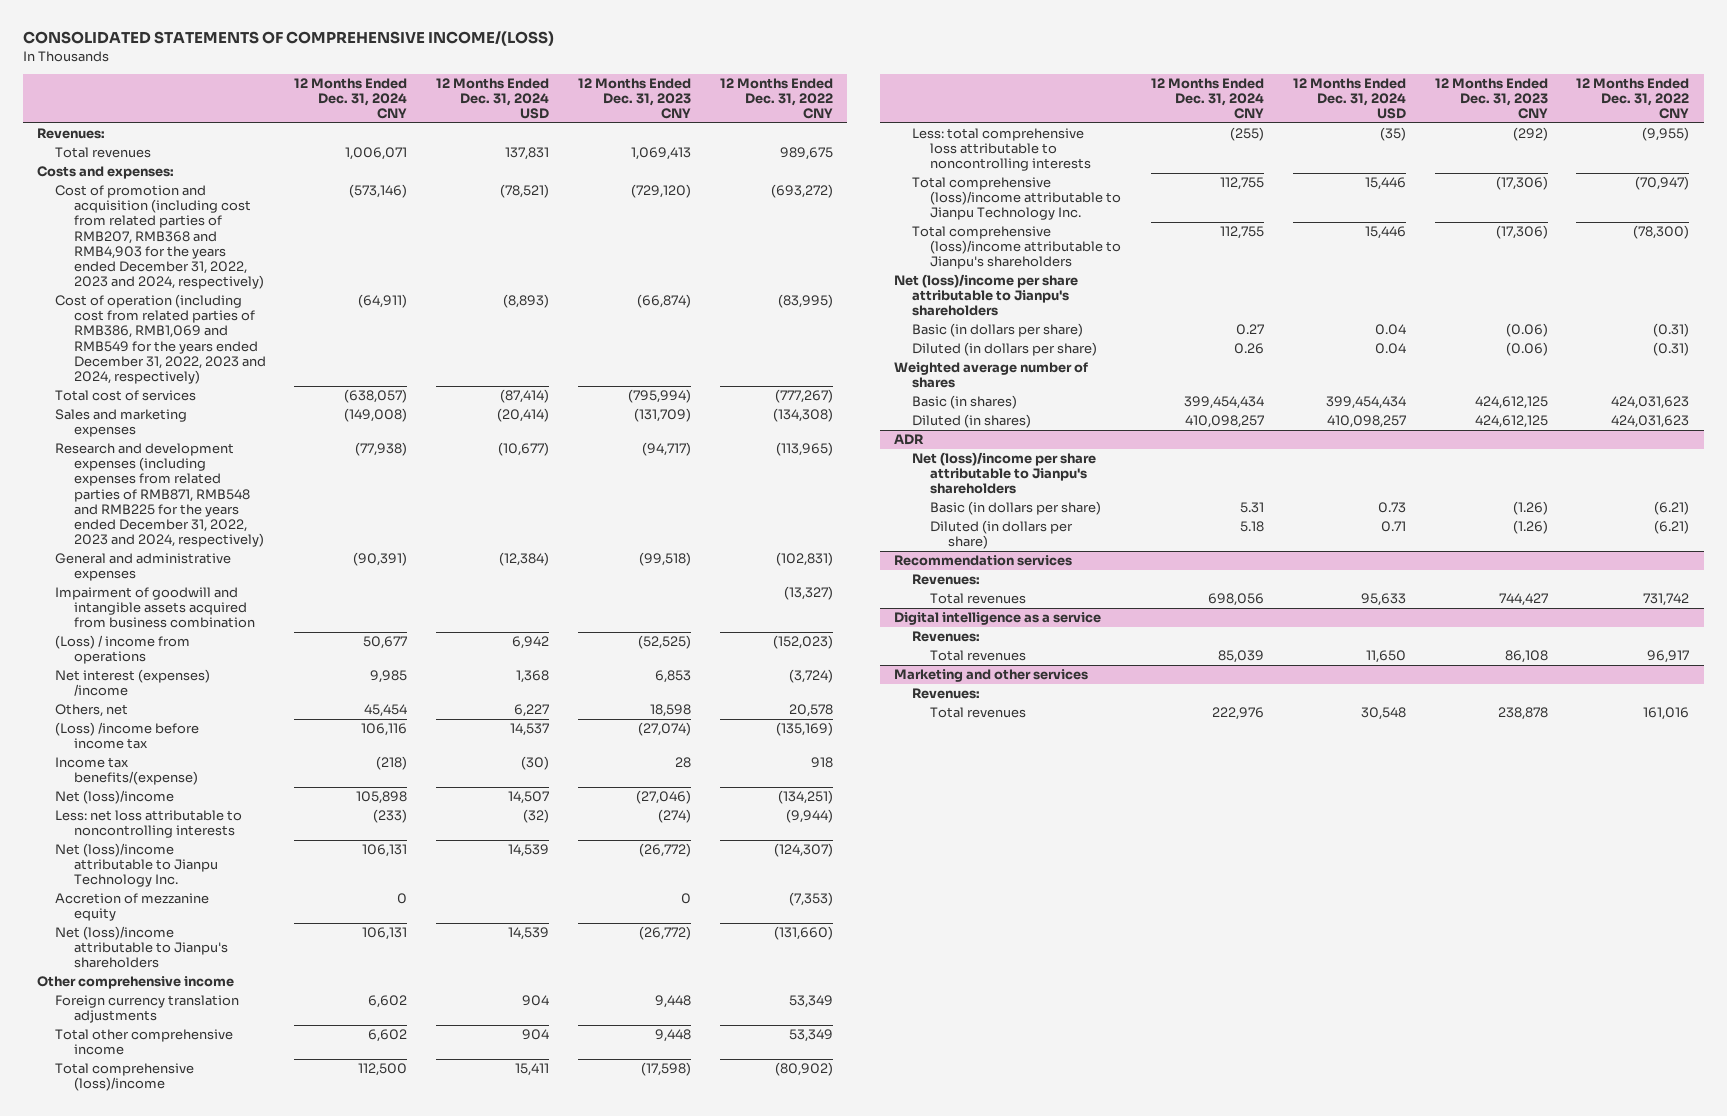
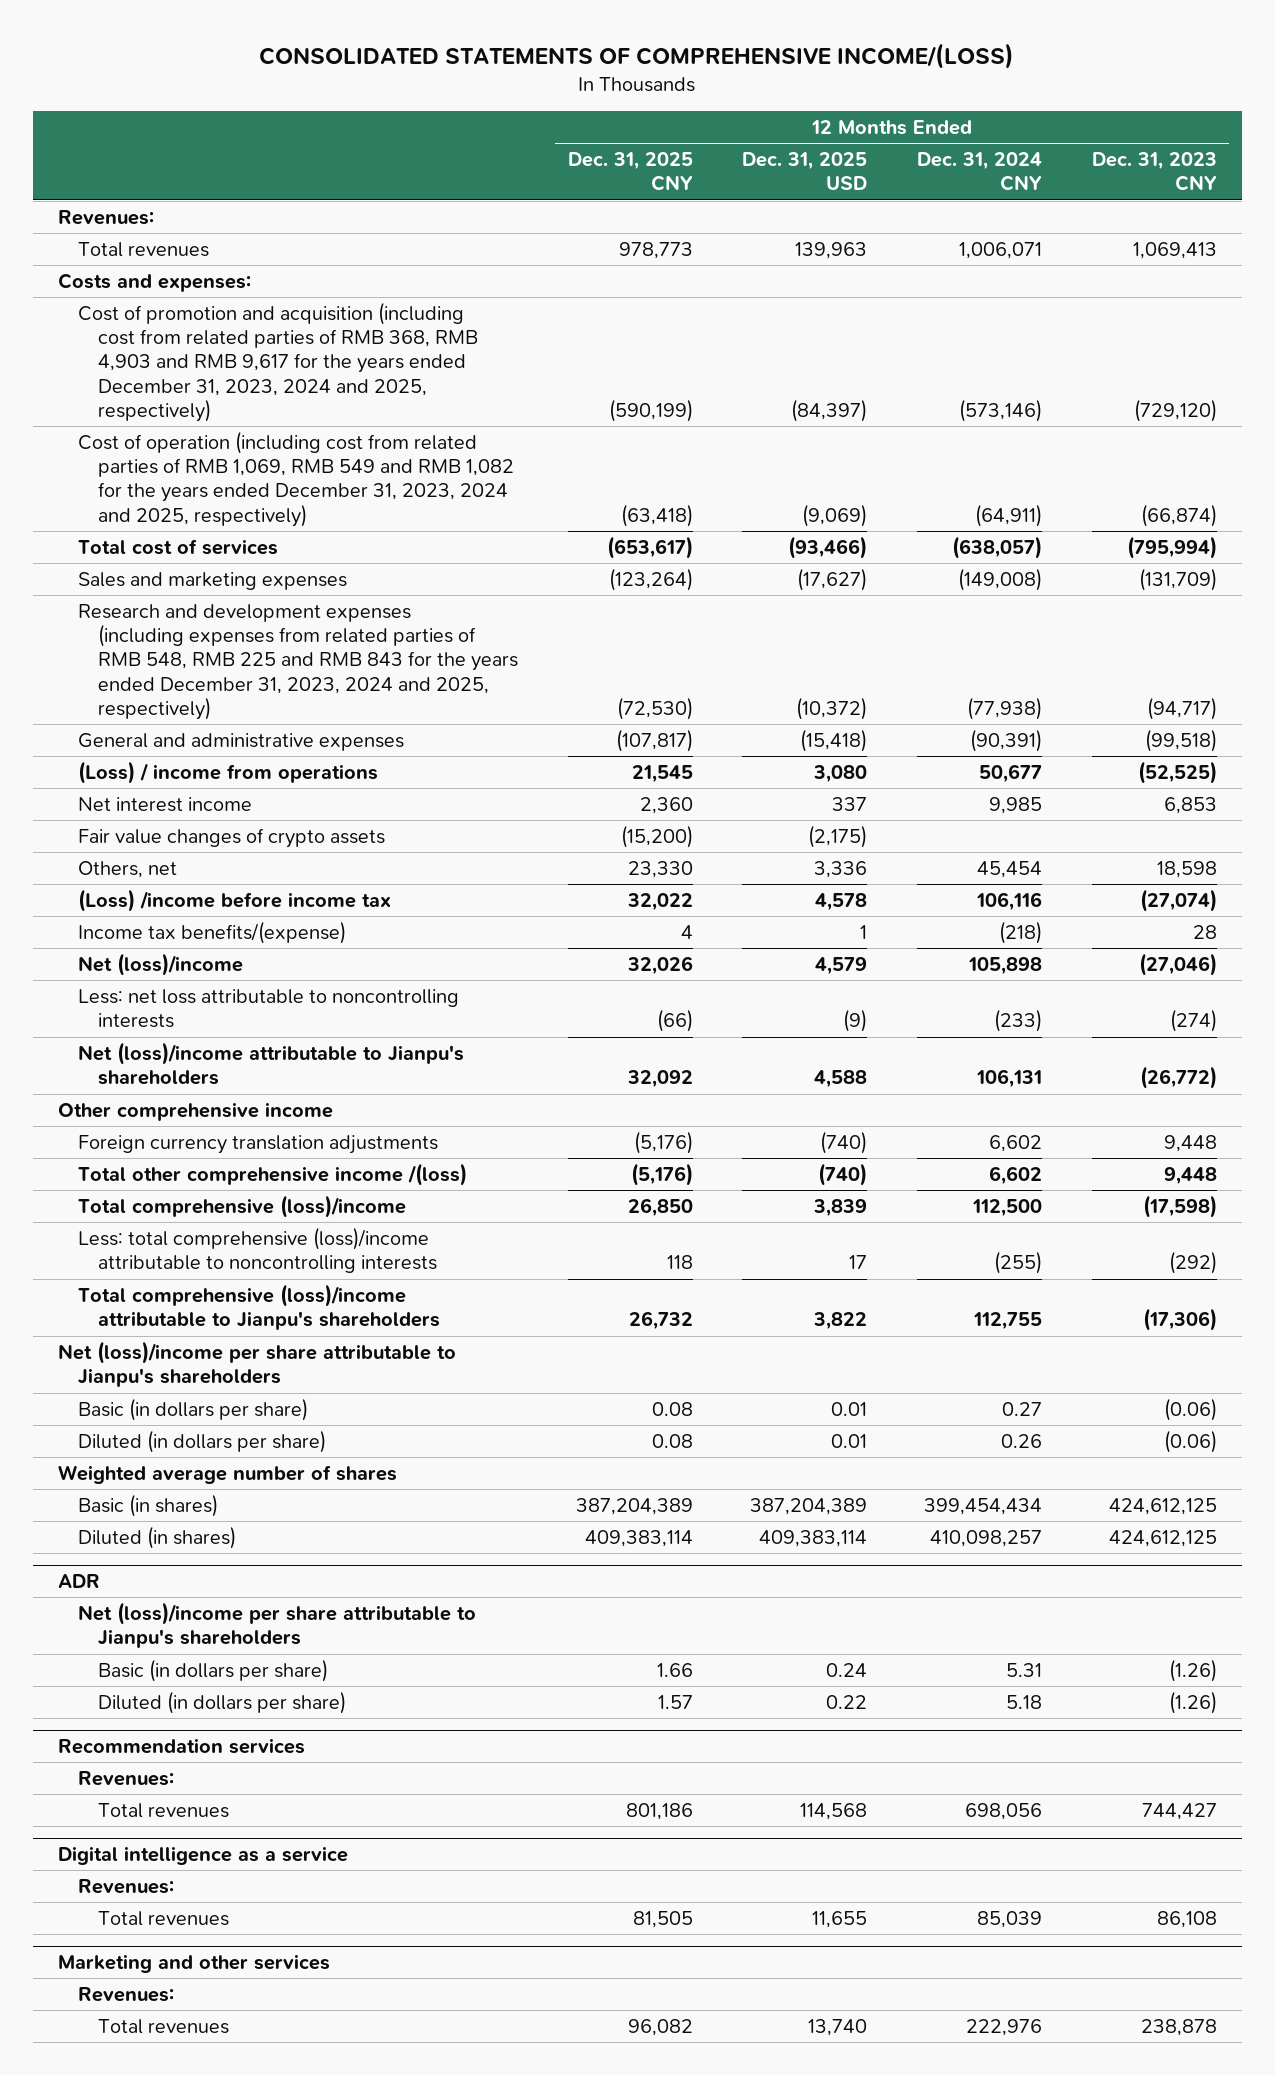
- | 12 Months Ended Dec. 31, 2024 CNY | 12 Months Ended Dec. 31, 2024 USD | 12 Months Ended Dec. 31, 2023 CNY | 12 Months Ended Dec. 31, 2022 CNY
+ | 12 Months Ended Dec. 31, 2025 CNY | 12 Months Ended Dec. 31, 2025 USD | 12 Months Ended Dec. 31, 2024 CNY | 12 Months Ended Dec. 31, 2023 CNY
- Cost of promotion and acquisition (including cost from related parties of RMB207, RMB368 and RMB4,903 for the years ended December 31, 2022, 2023 and 2024, respectively) | (573,146) | (78,521) | (729,120) | (693,272)
- Cost of operation (including cost from related parties of RMB386, RMB1,069 and RMB549 for the years ended December 31, 2022, 2023 and 2024, respectively) | (64,911) | (8,893) | (66,874) | (83,995)
+ Cost of promotion and acquisition (including cost from related parties of RMB 368, RMB 4,903 and RMB 9,617 for the years ended December 31, 2023, 2024 and 2025, respectively) | (590,199) | (84,397) | (573,146) | (729,120)
+ Cost of operation (including cost from related parties of RMB 1,069, RMB 549 and RMB 1,082 for the years ended December 31, 2023, 2024 and 2025, respectively) | (63,418) | (9,069) | (64,911) | (66,874)
- Research and development expenses (including expenses from related parties of RMB871, RMB548 and RMB225 for the years ended December 31, 2022, 2023 and 2024, respectively) | (77,938) | (10,677) | (94,717) | (113,965)
+ Research and development expenses (including expenses from related parties of RMB 548, RMB 225 and RMB 843 for the years ended December 31, 2023, 2024 and 2025, respectively) | (72,530) | (10,372) | (77,938) | (94,717)
- Impairment of goodwill and intangible assets acquired from business combination | | | | (13,327)
- Net interest (expenses) /income | 9,985 | 1,368 | 6,853 | (3,724)
+ Net interest income | 2,360 | 337 | 9,985 | 6,853
+ Fair value changes of crypto assets | (15,200) | (2,175) | |
- Net (loss)/income attributable to Jianpu Technology Inc. | 106,131 | 14,539 | (26,772) | (124,307)
- Accretion of mezzanine equity | 0 | | 0 | (7,353)
- Total other comprehensive income | 6,602 | 904 | 9,448 | 53,349
+ Total other comprehensive income /(loss) | (5,176) | (740) | 6,602 | 9,448
- Less: total comprehensive loss attributable to noncontrolling interests | (255) | (35) | (292) | (9,955)
- Total comprehensive (loss)/income attributable to Jianpu Technology Inc. | 112,755 | 15,446 | (17,306) | (70,947)
+ Less: total comprehensive (loss)/income attributable to noncontrolling interests | 118 | 17 | (255) | (292)

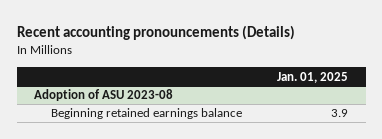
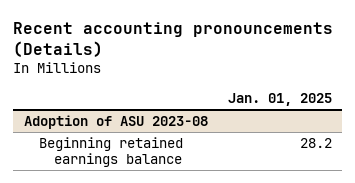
@ Adoption of ASU 2023-08
- Beginning retained earnings balance | 3.9
+ Beginning retained earnings balance | 28.2

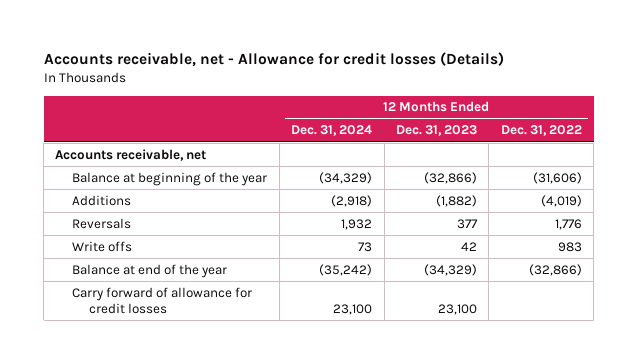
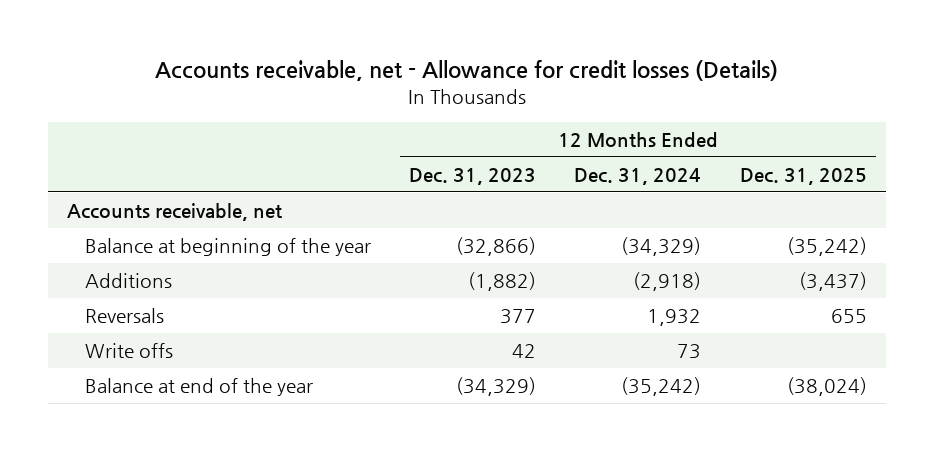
- | 12 Months Ended Dec. 31, 2024 | 12 Months Ended Dec. 31, 2023 | 12 Months Ended Dec. 31, 2022
+ | 12 Months Ended Dec. 31, 2023 | 12 Months Ended Dec. 31, 2024 | 12 Months Ended Dec. 31, 2025
- Carry forward of allowance for credit losses | 23,100 | 23,100 |

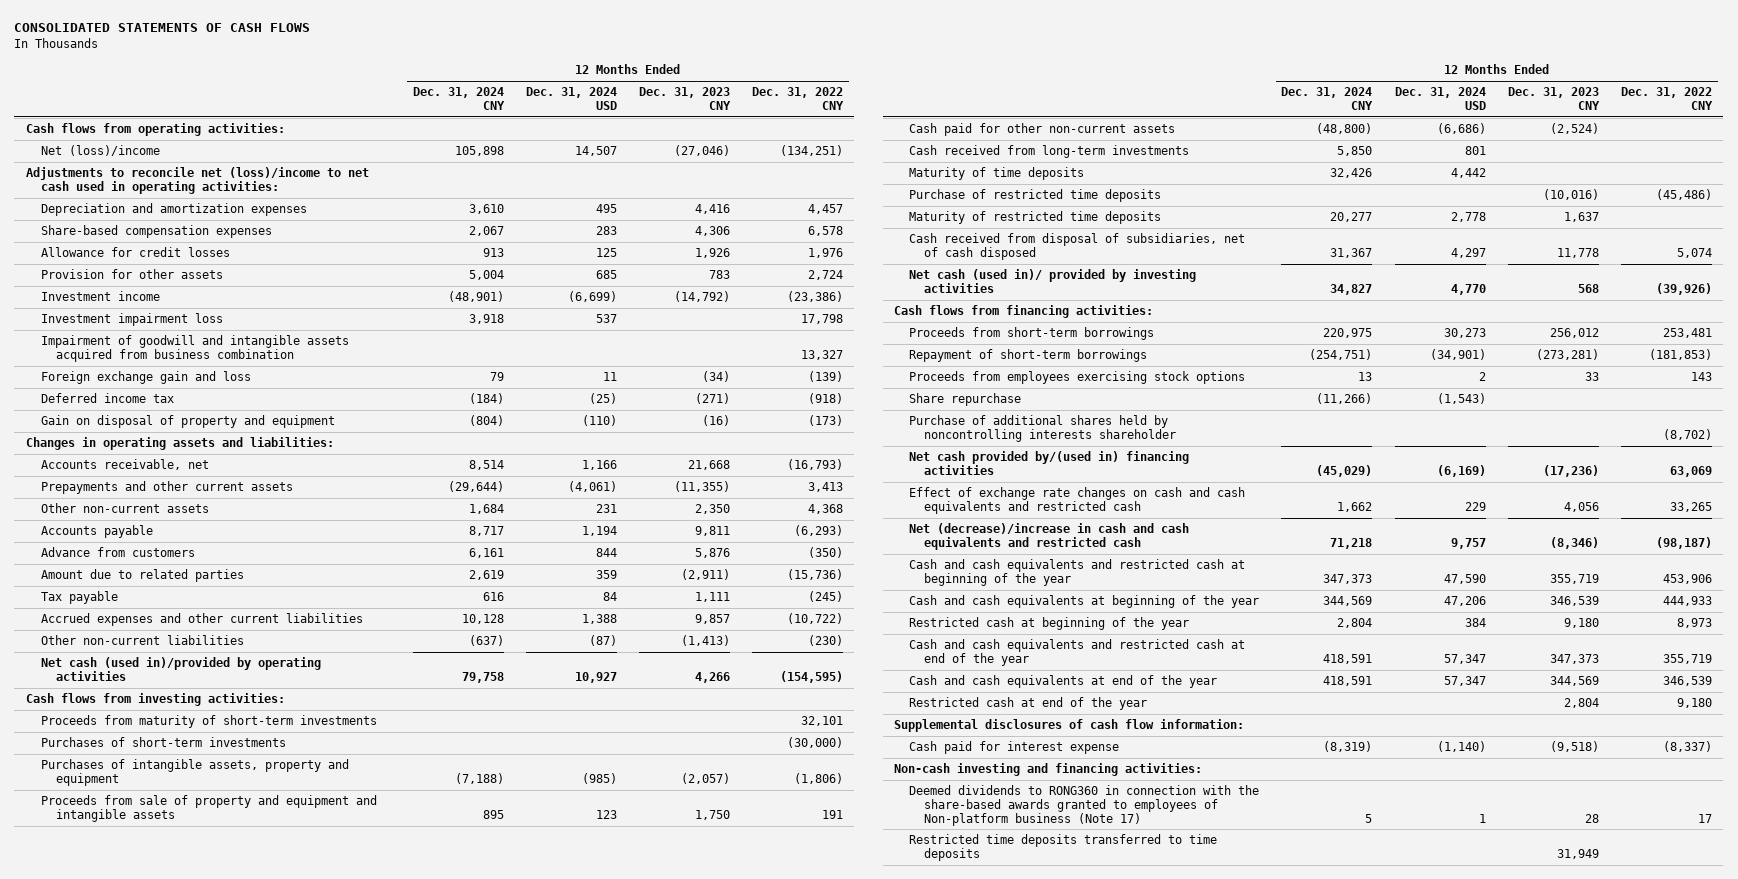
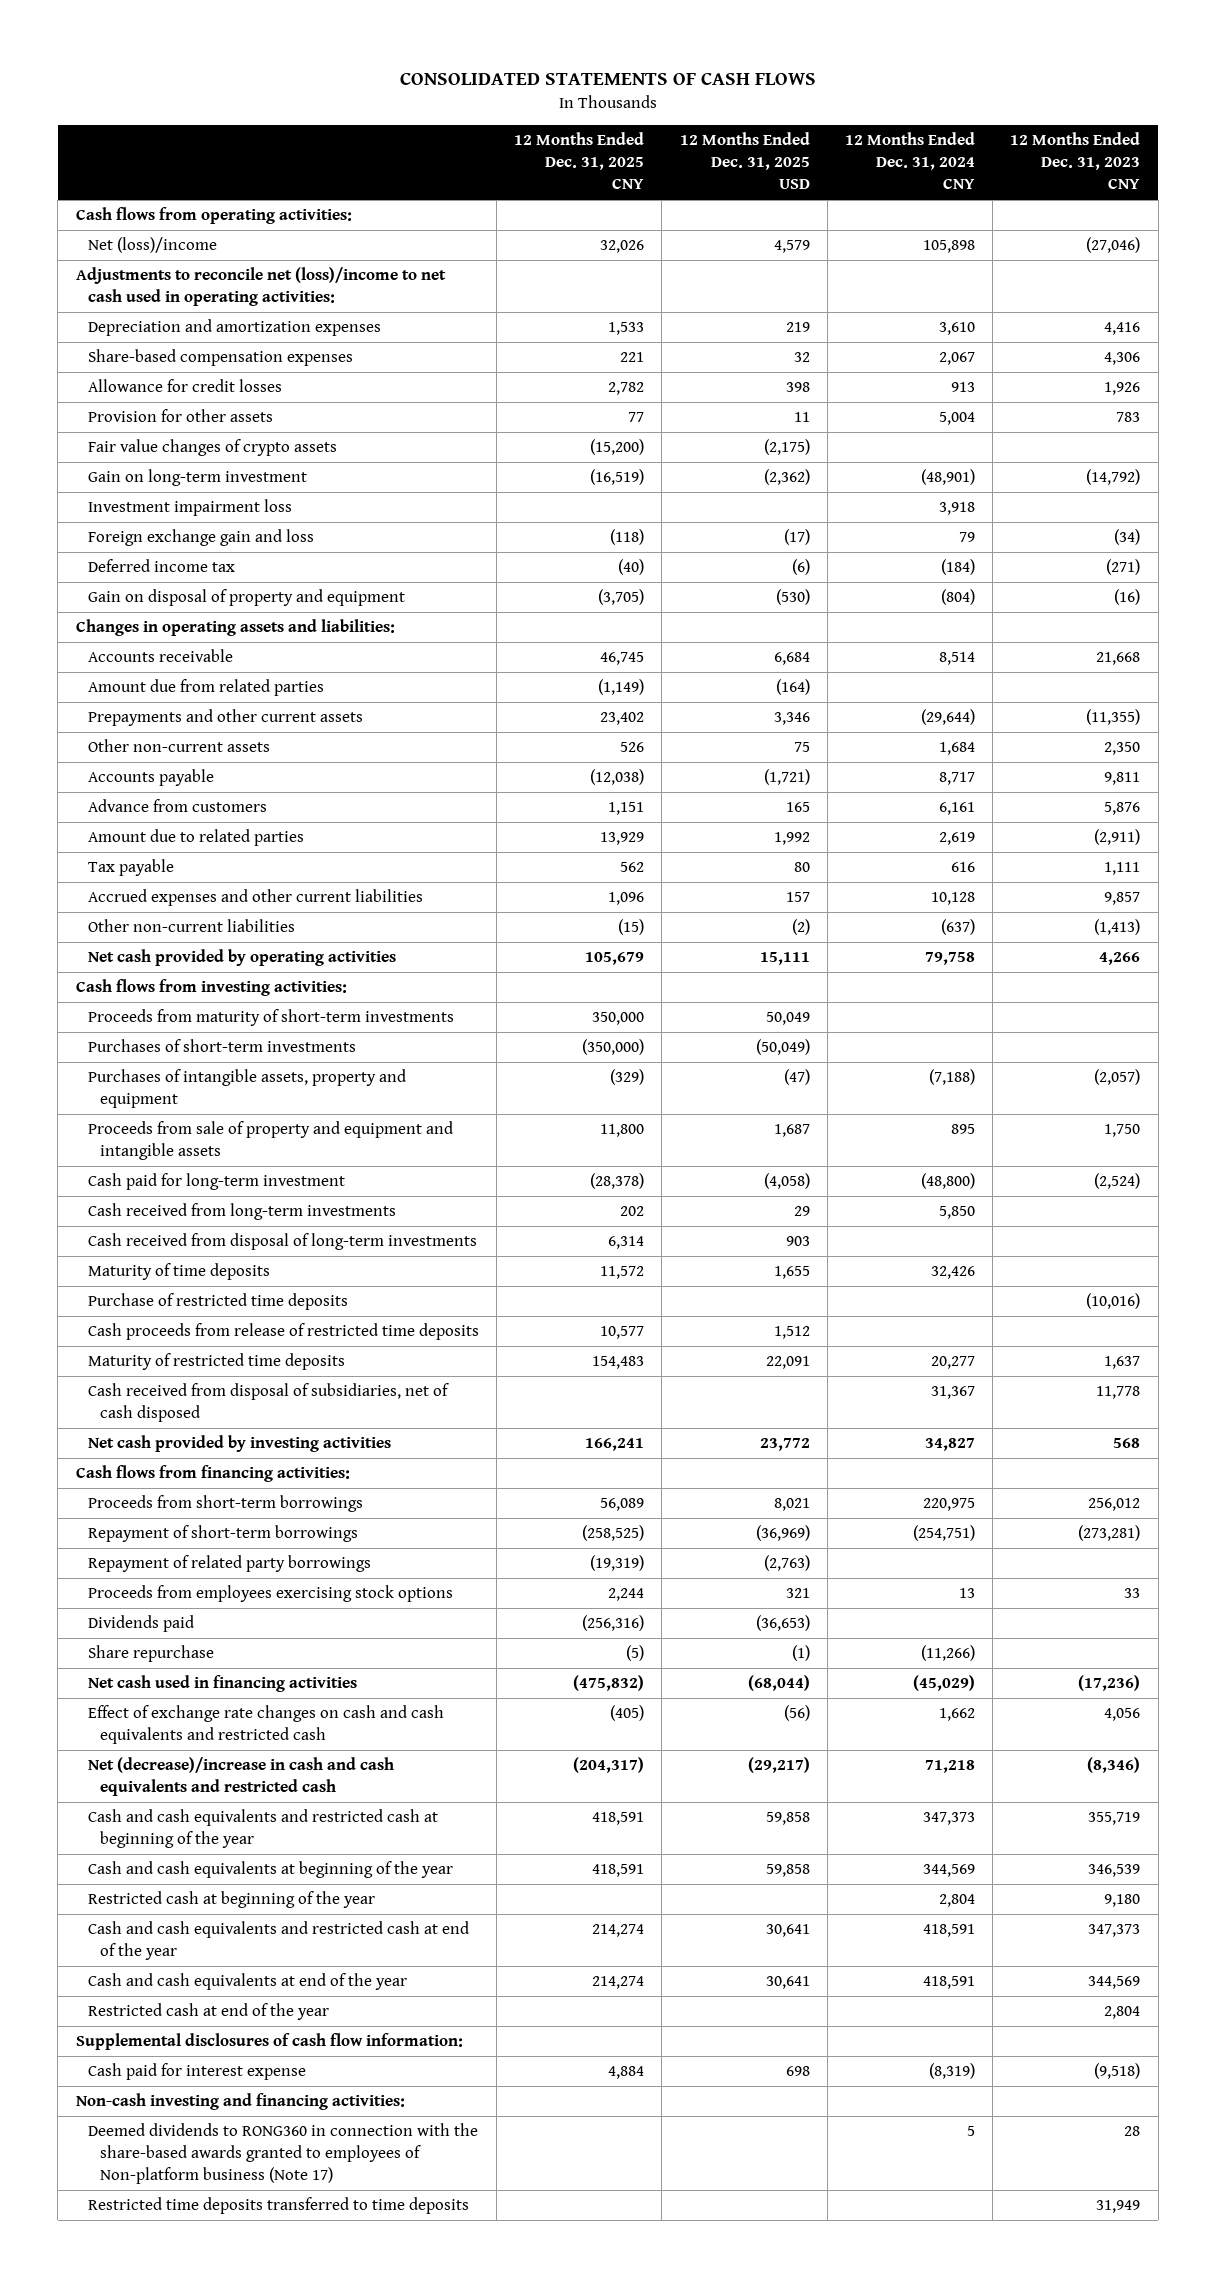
- | 12 Months Ended Dec. 31, 2024 CNY | 12 Months Ended Dec. 31, 2024 USD | 12 Months Ended Dec. 31, 2023 CNY | 12 Months Ended Dec. 31, 2022 CNY
+ | 12 Months Ended Dec. 31, 2025 CNY | 12 Months Ended Dec. 31, 2025 USD | 12 Months Ended Dec. 31, 2024 CNY | 12 Months Ended Dec. 31, 2023 CNY
- Investment income | (48,901) | (6,699) | (14,792) | (23,386)
+ Fair value changes of crypto assets | (15,200) | (2,175) | |
+ Gain on long-term investment | (16,519) | (2,362) | (48,901) | (14,792)
- Impairment of goodwill and intangible assets acquired from business combination | | | | 13,327
- Accounts receivable, net | 8,514 | 1,166 | 21,668 | (16,793)
+ Accounts receivable | 46,745 | 6,684 | 8,514 | 21,668
+ Amount due from related parties | (1,149) | (164) | |
- Net cash (used in)/provided by operating activities | 79,758 | 10,927 | 4,266 | (154,595)
+ Net cash provided by operating activities | 105,679 | 15,111 | 79,758 | 4,266
- Cash paid for other non-current assets | (48,800) | (6,686) | (2,524) |
+ Cash paid for long-term investment | (28,378) | (4,058) | (48,800) | (2,524)
+ Cash received from disposal of long-term investments | 6,314 | 903 | |
+ Cash proceeds from release of restricted time deposits | 10,577 | 1,512 | |
- Net cash (used in)/ provided by investing activities | 34,827 | 4,770 | 568 | (39,926)
+ Net cash provided by investing activities | 166,241 | 23,772 | 34,827 | 568
+ Repayment of related party borrowings | (19,319) | (2,763) | |
+ Dividends paid | (256,316) | (36,653) | |
- Purchase of additional shares held by noncontrolling interests shareholder | | | | (8,702)
- Net cash provided by/(used in) financing activities | (45,029) | (6,169) | (17,236) | 63,069
+ Net cash used in financing activities | (475,832) | (68,044) | (45,029) | (17,236)

